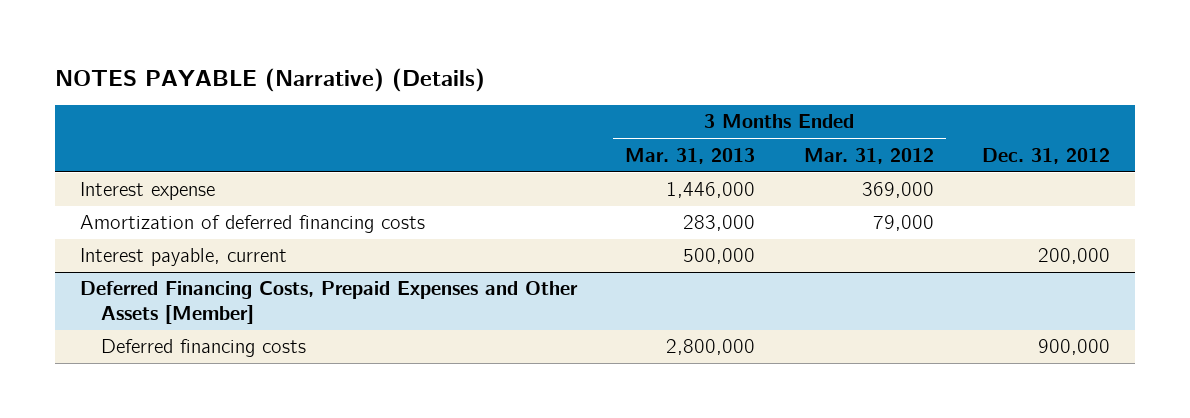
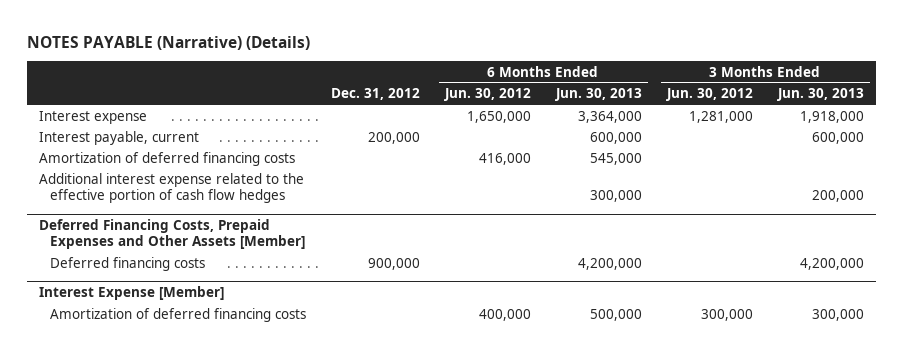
- | 3 Months Ended Mar. 31, 2013 | 3 Months Ended Mar. 31, 2012 | Dec. 31, 2012
+ | Dec. 31, 2012 | 6 Months Ended Jun. 30, 2012 | 6 Months Ended Jun. 30, 2013 | 3 Months Ended Jun. 30, 2012 | 3 Months Ended Jun. 30, 2013
moved down: Amortization of deferred financing costs | | 416,000 | 545,000 | |
+ Additional interest expense related to the effective portion of cash flow hedges | | | 300,000 | | 200,000
+ Interest Expense [Member]
+ Amortization of deferred financing costs | | 400,000 | 500,000 | 300,000 | 300,000

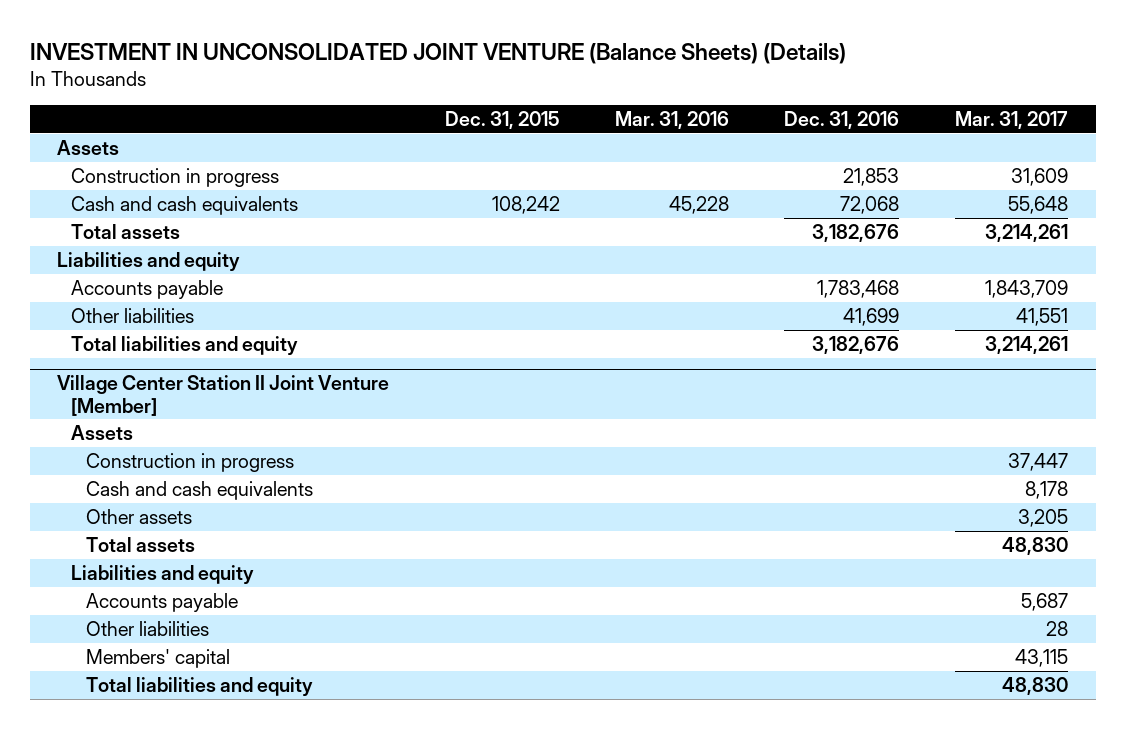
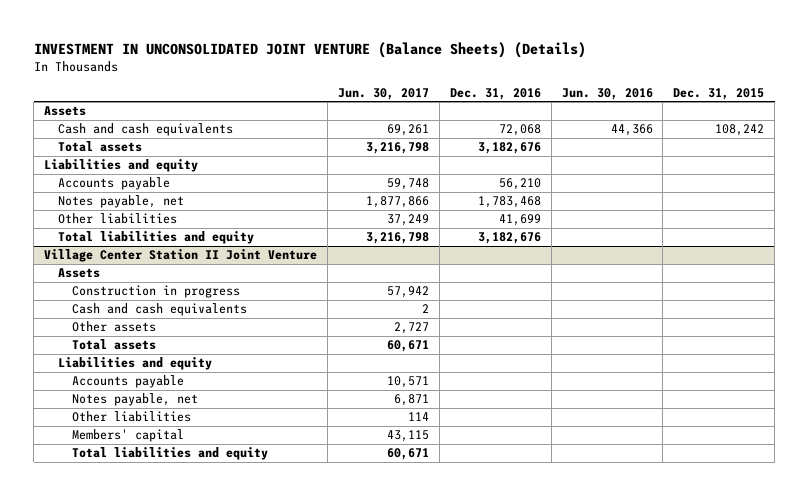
- | Dec. 31, 2015 | Mar. 31, 2016 | Dec. 31, 2016 | Mar. 31, 2017
+ | Jun. 30, 2017 | Dec. 31, 2016 | Jun. 30, 2016 | Dec. 31, 2015
- Construction in progress | | | 21,853 | 31,609
- Accounts payable | | | 1,783,468 | 1,843,709
+ Accounts payable | 59,748 | 56,210 | |
+ Notes payable, net | 1,877,866 | 1,783,468 | |
- Village Center Station II Joint Venture [Member]
+ Village Center Station II Joint Venture
+ Notes payable, net | 6,871 | | |

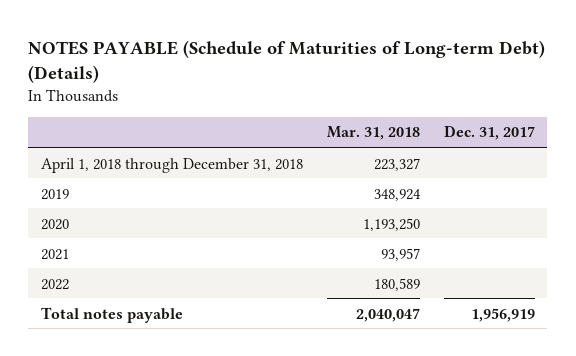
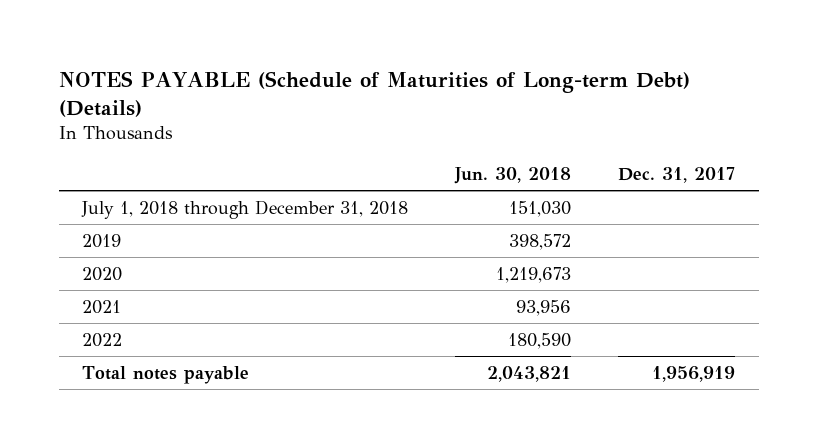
- | Mar. 31, 2018 | Dec. 31, 2017
+ | Jun. 30, 2018 | Dec. 31, 2017
- April 1, 2018 through December 31, 2018 | 223,327 |
+ July 1, 2018 through December 31, 2018 | 151,030 |

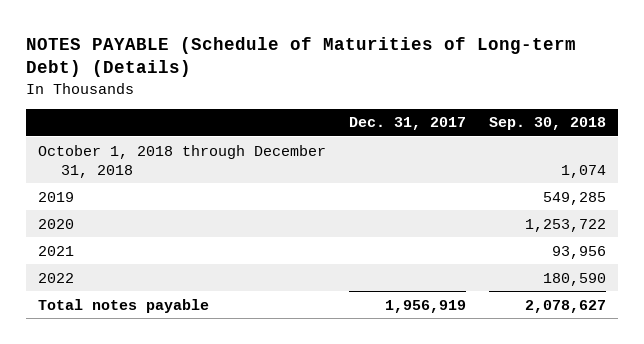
- | Jun. 30, 2018 | Dec. 31, 2017
+ | Dec. 31, 2017 | Sep. 30, 2018
- July 1, 2018 through December 31, 2018 | 151,030 |
+ October 1, 2018 through December 31, 2018 | | 1,074

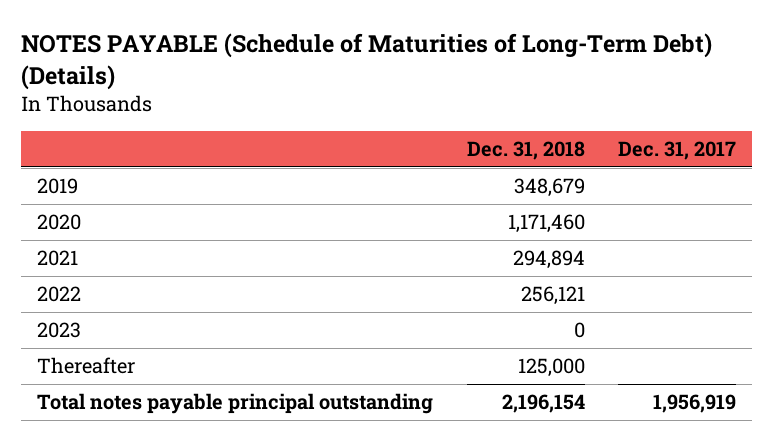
- NOTES PAYABLE (Schedule of Maturities of Long-term Debt) (Details)
+ NOTES PAYABLE (Schedule of Maturities of Long-Term Debt) (Details)
- | Dec. 31, 2017 | Sep. 30, 2018
+ | Dec. 31, 2018 | Dec. 31, 2017
- October 1, 2018 through December 31, 2018 | | 1,074
- Total notes payable | 1,956,919 | 2,078,627
+ 2023 | 0 |
+ Thereafter | 125,000 |
+ Total notes payable principal outstanding | 2,196,154 | 1,956,919

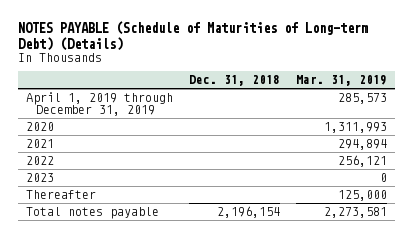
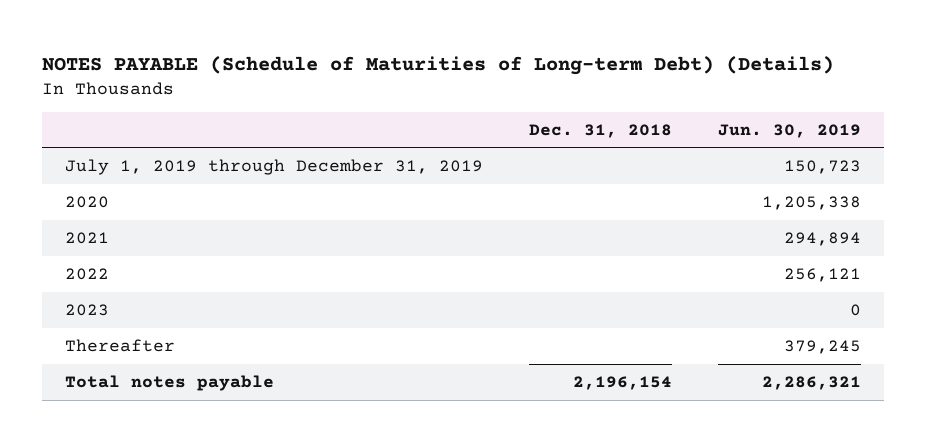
- | Dec. 31, 2018 | Mar. 31, 2019
+ | Dec. 31, 2018 | Jun. 30, 2019
- April 1, 2019 through December 31, 2019 | | 285,573
+ July 1, 2019 through December 31, 2019 | | 150,723

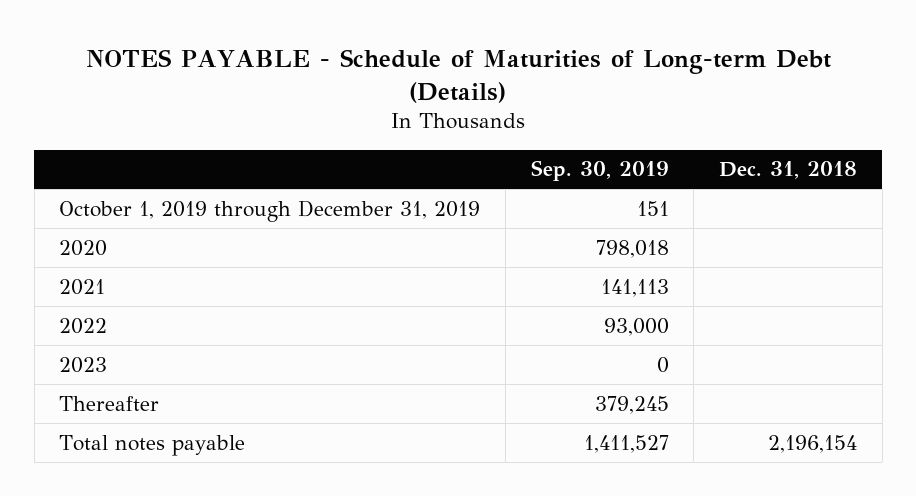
- NOTES PAYABLE (Schedule of Maturities of Long-term Debt) (Details)
+ NOTES PAYABLE - Schedule of Maturities of Long-term Debt (Details)
- | Dec. 31, 2018 | Jun. 30, 2019
+ | Sep. 30, 2019 | Dec. 31, 2018
- July 1, 2019 through December 31, 2019 | | 150,723
+ October 1, 2019 through December 31, 2019 | 151 |

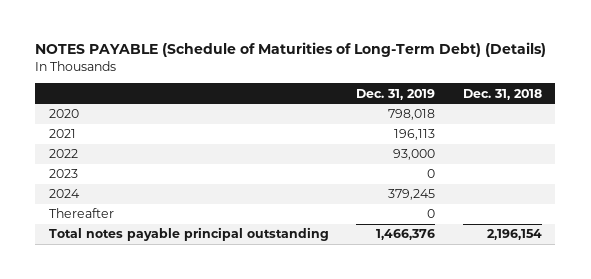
- NOTES PAYABLE - Schedule of Maturities of Long-term Debt (Details)
+ NOTES PAYABLE (Schedule of Maturities of Long-Term Debt) (Details)
- | Sep. 30, 2019 | Dec. 31, 2018
+ | Dec. 31, 2019 | Dec. 31, 2018
- October 1, 2019 through December 31, 2019 | 151 |
+ 2024 | 379,245 |
- Total notes payable | 1,411,527 | 2,196,154
+ Total notes payable principal outstanding | 1,466,376 | 2,196,154

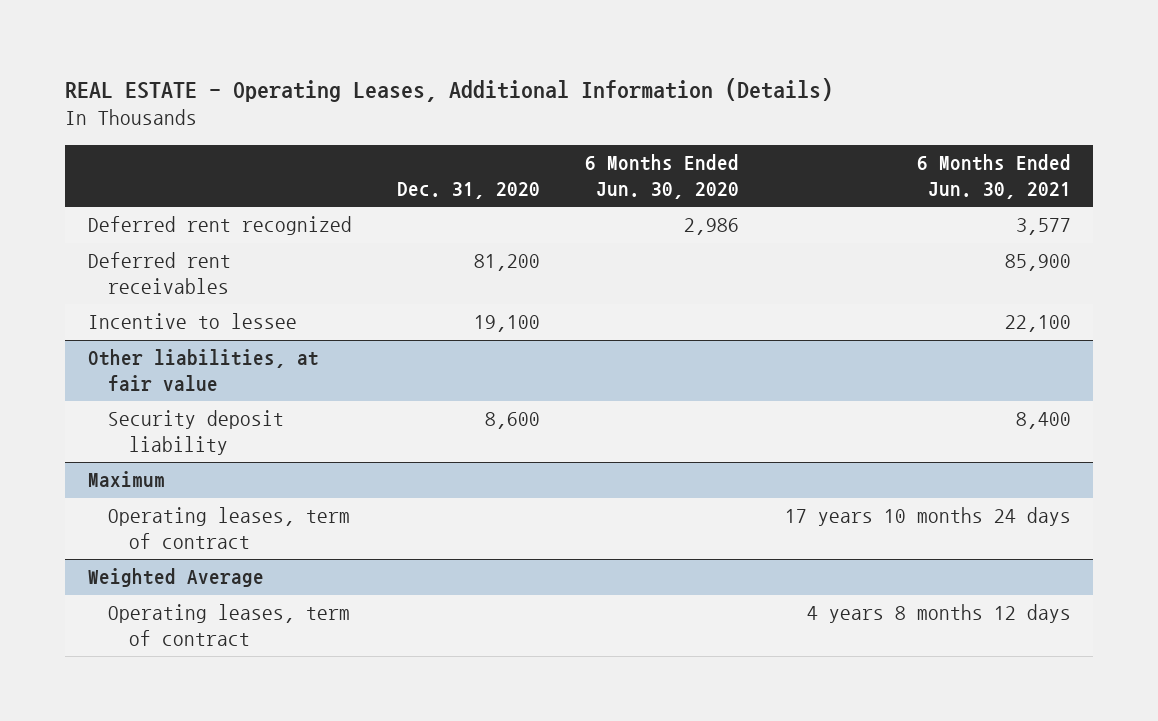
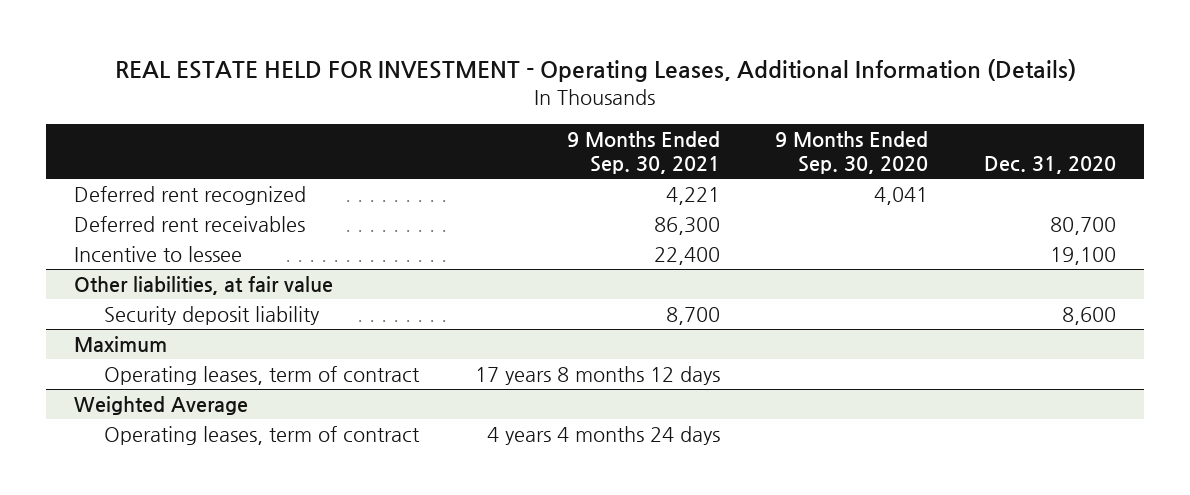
- REAL ESTATE - Operating Leases, Additional Information (Details)
+ REAL ESTATE HELD FOR INVESTMENT - Operating Leases, Additional Information (Details)
- | Dec. 31, 2020 | 6 Months Ended Jun. 30, 2020 | 6 Months Ended Jun. 30, 2021
+ | 9 Months Ended Sep. 30, 2021 | 9 Months Ended Sep. 30, 2020 | Dec. 31, 2020
- Deferred rent receivables | 81,200 | | 85,900
+ Deferred rent receivables | 86,300 | | 80,700

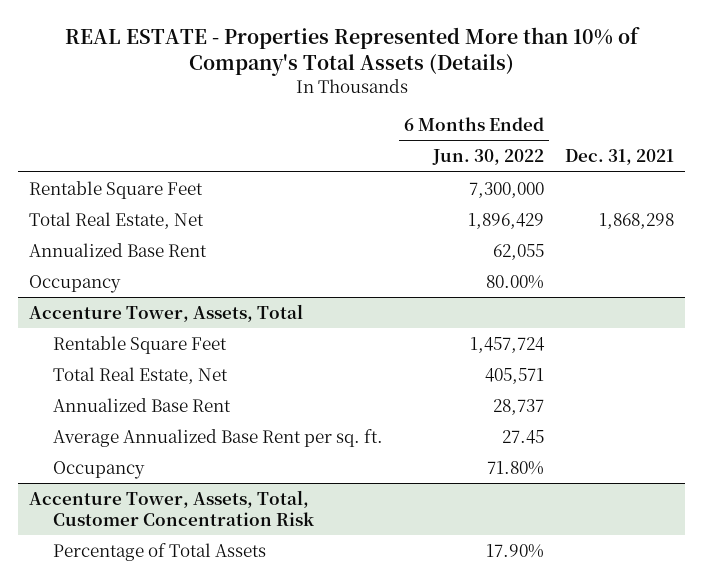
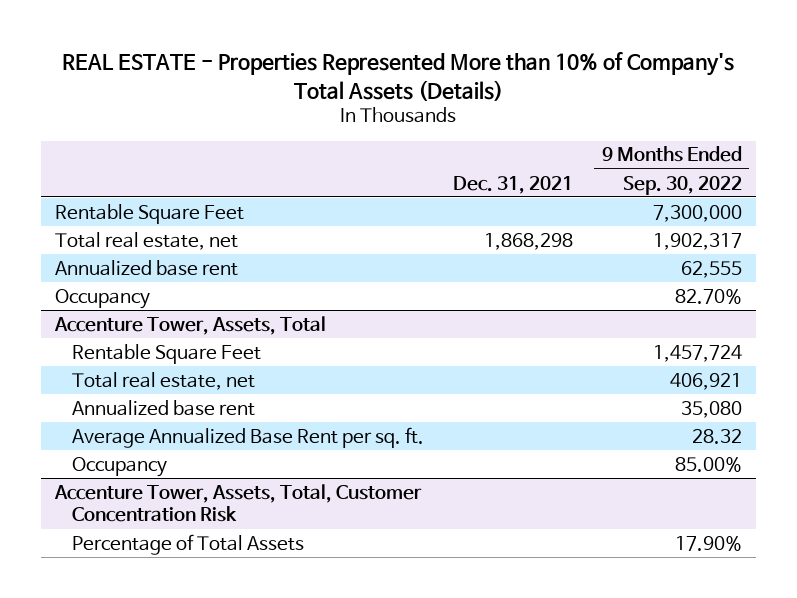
- | 6 Months Ended Jun. 30, 2022 | Dec. 31, 2021
+ | Dec. 31, 2021 | 9 Months Ended Sep. 30, 2022
- Total Real Estate, Net | 1,896,429 | 1,868,298
- Annualized Base Rent | 62,055 |
+ Total real estate, net | 1,868,298 | 1,902,317
+ Annualized base rent | | 62,555
@ Accenture Tower, Assets, Total
- Total Real Estate, Net | 405,571 |
- Annualized Base Rent | 28,737 |
+ Total real estate, net | | 406,921
+ Annualized base rent | | 35,080

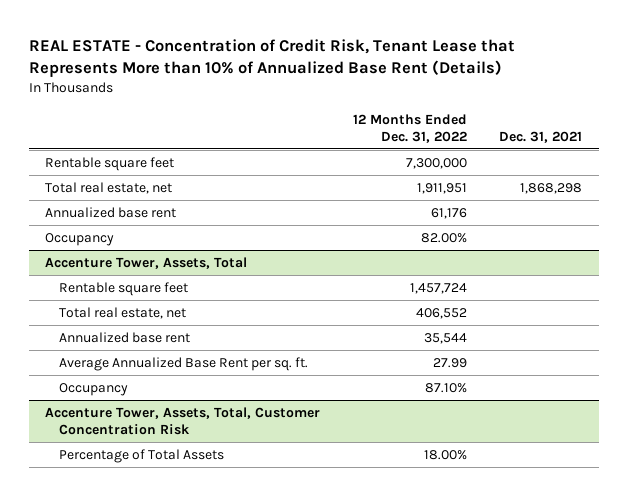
- REAL ESTATE - Properties Represented More than 10% of Company's Total Assets (Details)
+ REAL ESTATE - Concentration of Credit Risk, Tenant Lease that Represents More than 10% of Annualized Base Rent (Details)
- | Dec. 31, 2021 | 9 Months Ended Sep. 30, 2022
+ | 12 Months Ended Dec. 31, 2022 | Dec. 31, 2021
- Rentable Square Feet | | 7,300,000
+ Rentable square feet | 7,300,000 |
@ Accenture Tower, Assets, Total
- Rentable Square Feet | | 1,457,724
+ Rentable square feet | 1,457,724 |

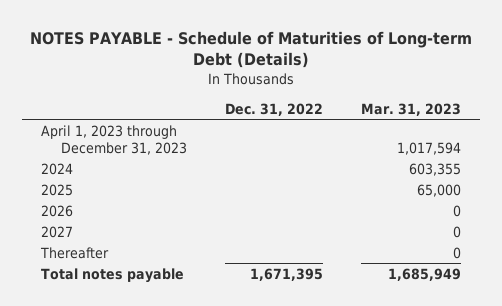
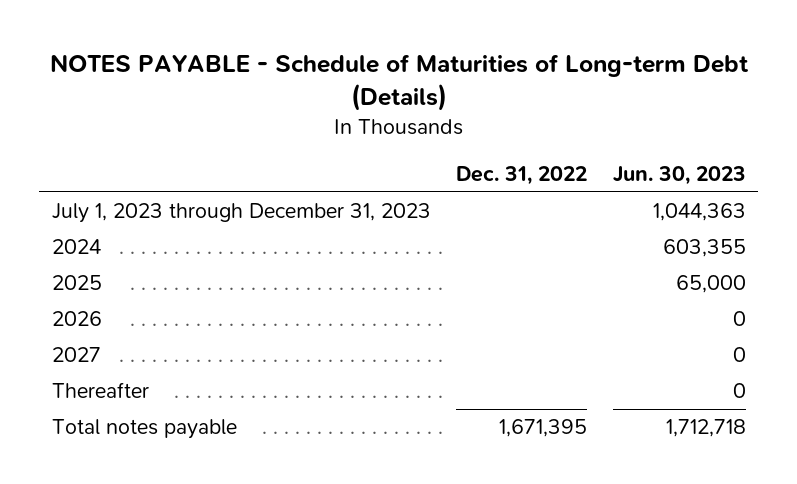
- | Dec. 31, 2022 | Mar. 31, 2023
+ | Dec. 31, 2022 | Jun. 30, 2023
- April 1, 2023 through December 31, 2023 | | 1,017,594
+ July 1, 2023 through December 31, 2023 | | 1,044,363

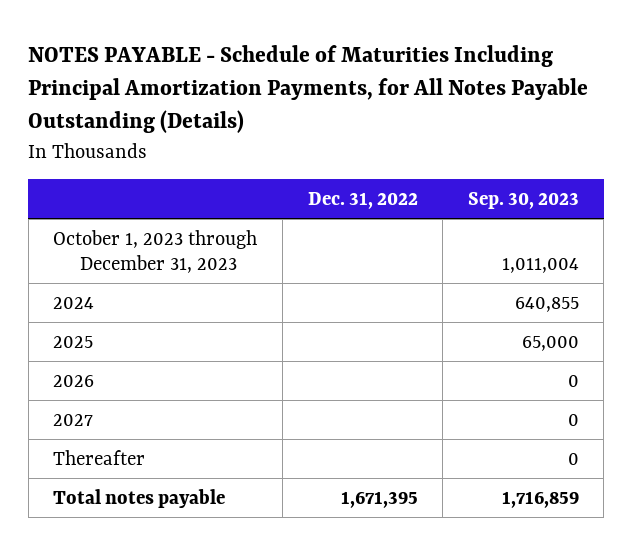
- NOTES PAYABLE - Schedule of Maturities of Long-term Debt (Details)
+ NOTES PAYABLE - Schedule of Maturities Including Principal Amortization Payments, for All Notes Payable Outstanding (Details)
- | Dec. 31, 2022 | Jun. 30, 2023
+ | Dec. 31, 2022 | Sep. 30, 2023
- July 1, 2023 through December 31, 2023 | | 1,044,363
+ October 1, 2023 through December 31, 2023 | | 1,011,004

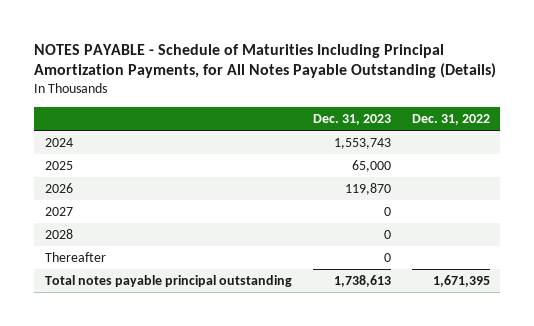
- | Dec. 31, 2022 | Sep. 30, 2023
+ | Dec. 31, 2023 | Dec. 31, 2022
- October 1, 2023 through December 31, 2023 | | 1,011,004
+ 2028 | 0 |
- Total notes payable | 1,671,395 | 1,716,859
+ Total notes payable principal outstanding | 1,738,613 | 1,671,395

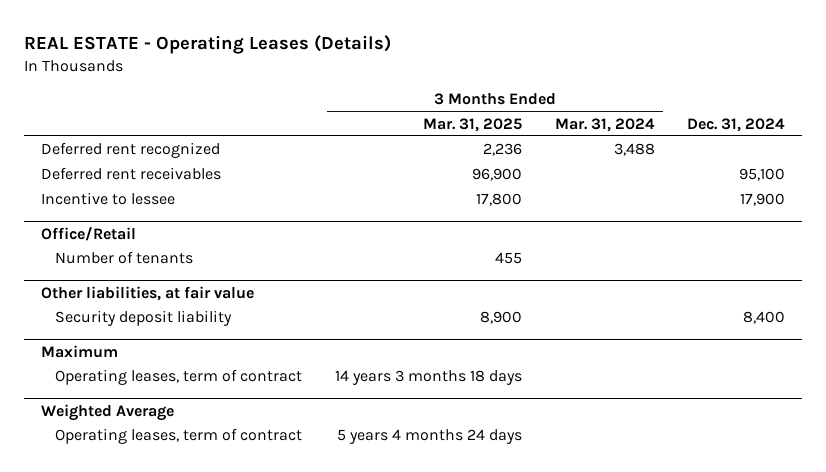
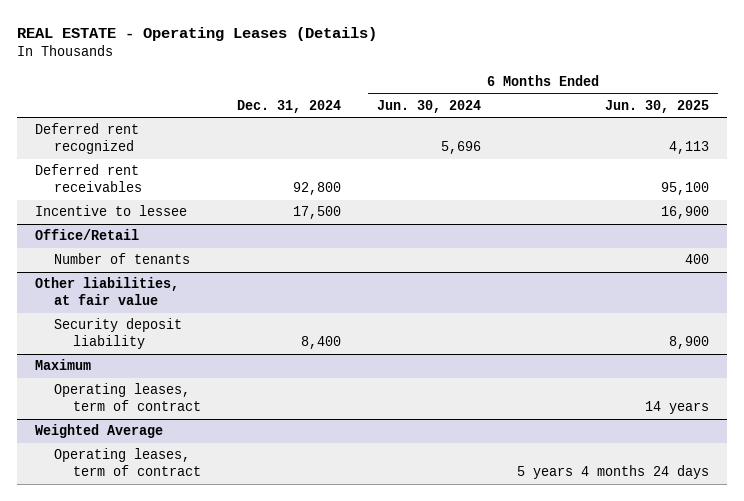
- | 3 Months Ended Mar. 31, 2025 | 3 Months Ended Mar. 31, 2024 | Dec. 31, 2024
+ | Dec. 31, 2024 | 6 Months Ended Jun. 30, 2024 | 6 Months Ended Jun. 30, 2025
- Deferred rent receivables | 96,900 | | 95,100
- Incentive to lessee | 17,800 | | 17,900
+ Deferred rent receivables | 92,800 | | 95,100
+ Incentive to lessee | 17,500 | | 16,900

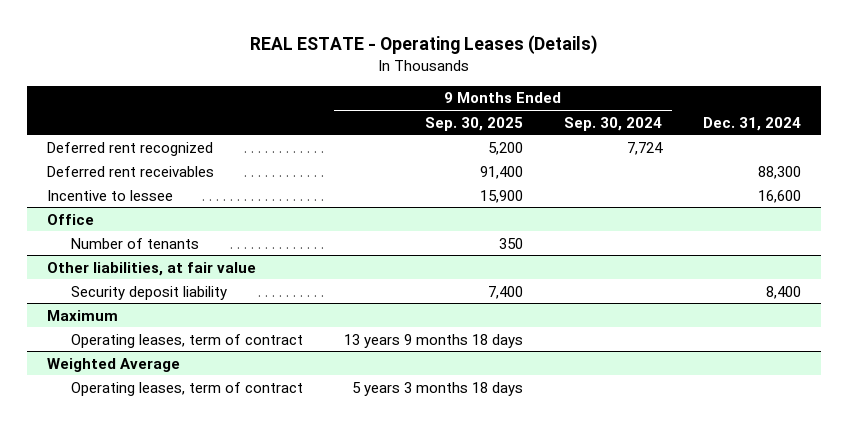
- | Dec. 31, 2024 | 6 Months Ended Jun. 30, 2024 | 6 Months Ended Jun. 30, 2025
+ | 9 Months Ended Sep. 30, 2025 | 9 Months Ended Sep. 30, 2024 | Dec. 31, 2024
- Deferred rent receivables | 92,800 | | 95,100
- Incentive to lessee | 17,500 | | 16,900
- Office/Retail
- Number of tenants | | | 400
+ Deferred rent receivables | 91,400 | | 88,300
+ Incentive to lessee | 15,900 | | 16,600
+ Office
+ Number of tenants | 350 | |

